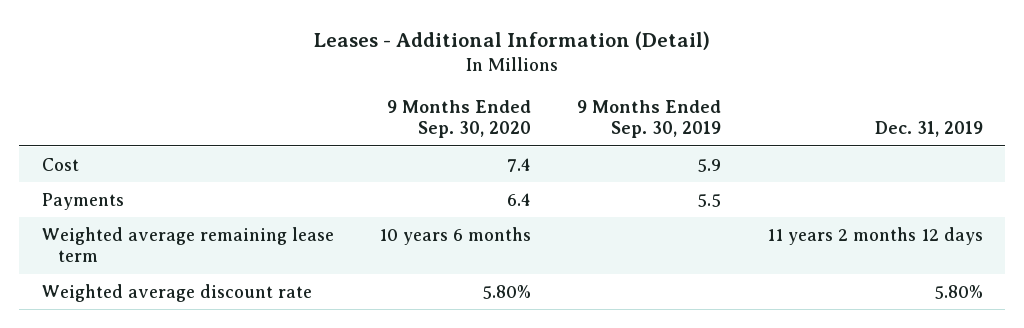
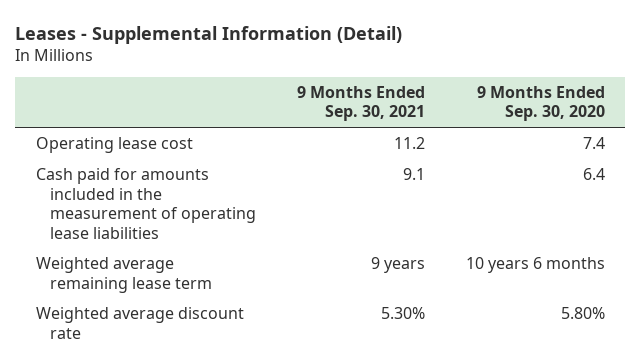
- Leases - Additional Information (Detail)
+ Leases - Supplemental Information (Detail)
- | 9 Months Ended Sep. 30, 2020 | 9 Months Ended Sep. 30, 2019 | Dec. 31, 2019
+ | 9 Months Ended Sep. 30, 2021 | 9 Months Ended Sep. 30, 2020
- Cost | 7.4 | 5.9 |
- Payments | 6.4 | 5.5 |
+ Operating lease cost | 11.2 | 7.4
+ Cash paid for amounts included in the measurement of operating lease liabilities | 9.1 | 6.4

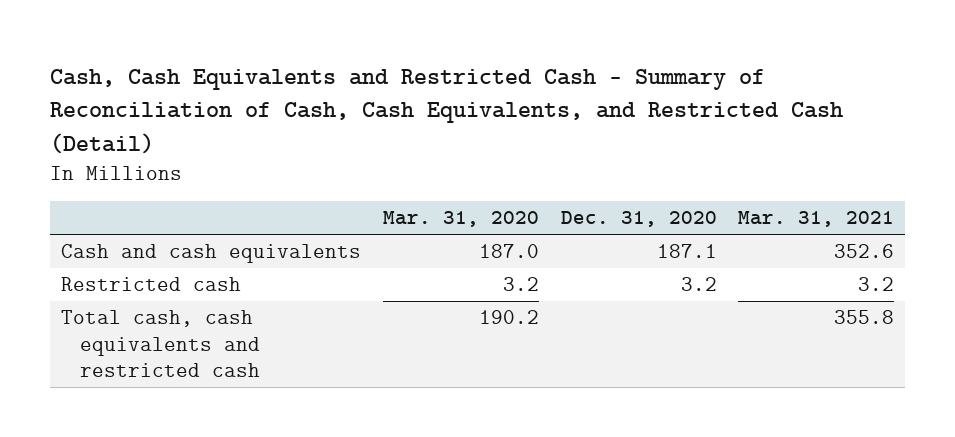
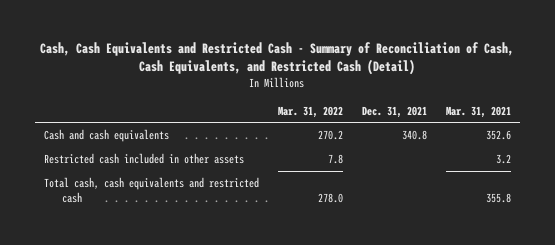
- | Mar. 31, 2020 | Dec. 31, 2020 | Mar. 31, 2021
+ | Mar. 31, 2022 | Dec. 31, 2021 | Mar. 31, 2021
- Restricted cash | 3.2 | 3.2 | 3.2
+ Restricted cash included in other assets | 7.8 | | 3.2

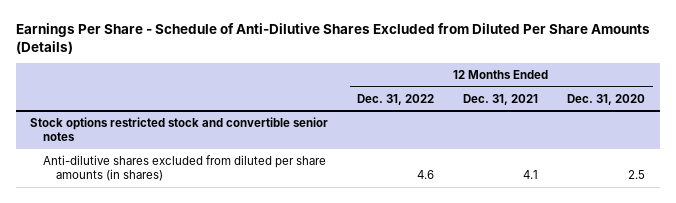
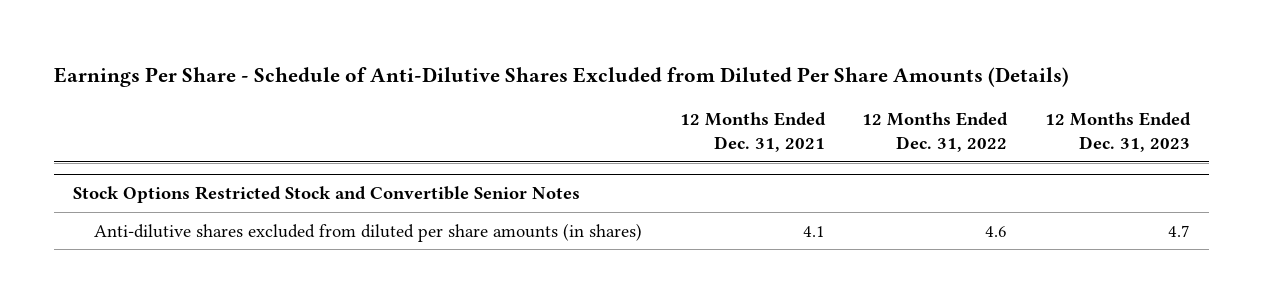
- | 12 Months Ended Dec. 31, 2022 | 12 Months Ended Dec. 31, 2021 | 12 Months Ended Dec. 31, 2020
+ | 12 Months Ended Dec. 31, 2021 | 12 Months Ended Dec. 31, 2022 | 12 Months Ended Dec. 31, 2023
- Stock options restricted stock and convertible senior notes
+ Stock Options Restricted Stock and Convertible Senior Notes

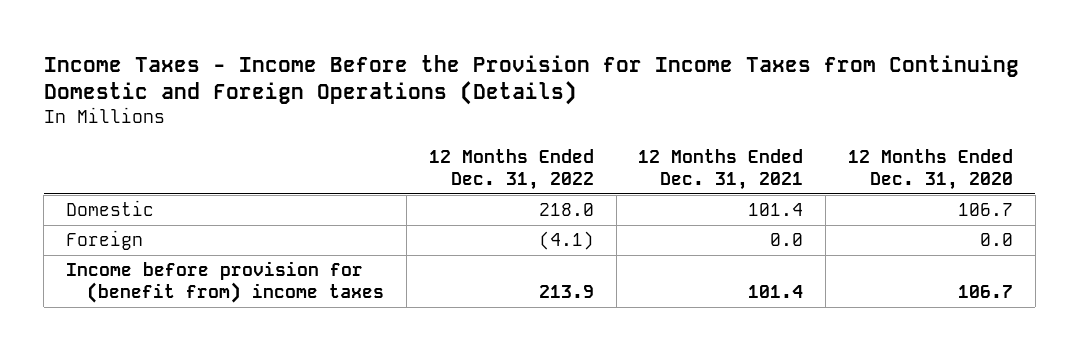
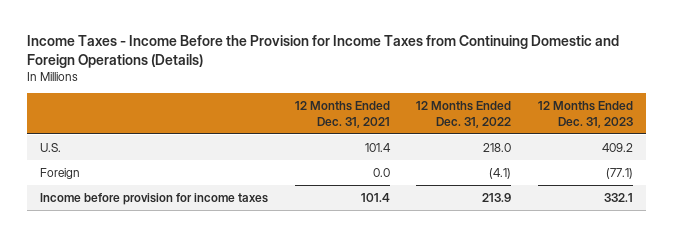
- | 12 Months Ended Dec. 31, 2022 | 12 Months Ended Dec. 31, 2021 | 12 Months Ended Dec. 31, 2020
+ | 12 Months Ended Dec. 31, 2021 | 12 Months Ended Dec. 31, 2022 | 12 Months Ended Dec. 31, 2023
- Domestic | 218.0 | 101.4 | 106.7
+ U.S. | 101.4 | 218.0 | 409.2
- Income before provision for (benefit from) income taxes | 213.9 | 101.4 | 106.7
+ Income before provision for income taxes | 101.4 | 213.9 | 332.1

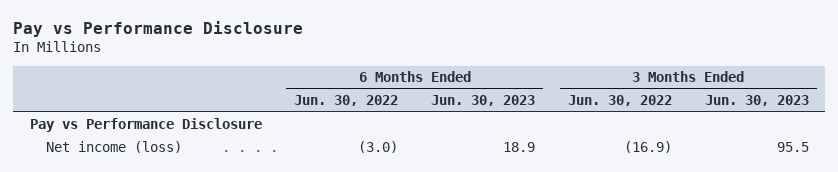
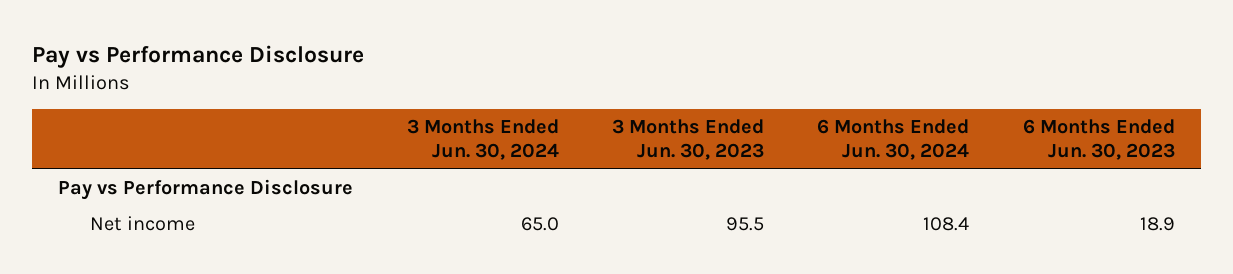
- | 6 Months Ended Jun. 30, 2022 | 6 Months Ended Jun. 30, 2023 | 3 Months Ended Jun. 30, 2022 | 3 Months Ended Jun. 30, 2023
+ | 3 Months Ended Jun. 30, 2024 | 3 Months Ended Jun. 30, 2023 | 6 Months Ended Jun. 30, 2024 | 6 Months Ended Jun. 30, 2023
- Net income (loss) | (3.0) | 18.9 | (16.9) | 95.5
+ Net income | 65.0 | 95.5 | 108.4 | 18.9

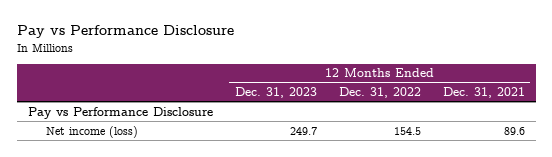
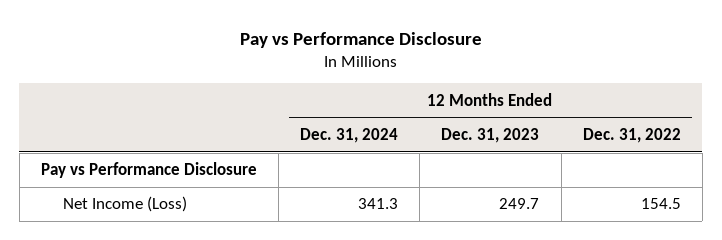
- | 12 Months Ended Dec. 31, 2023 | 12 Months Ended Dec. 31, 2022 | 12 Months Ended Dec. 31, 2021
+ | 12 Months Ended Dec. 31, 2024 | 12 Months Ended Dec. 31, 2023 | 12 Months Ended Dec. 31, 2022
- Net income (loss) | 249.7 | 154.5 | 89.6
+ Net Income (Loss) | 341.3 | 249.7 | 154.5

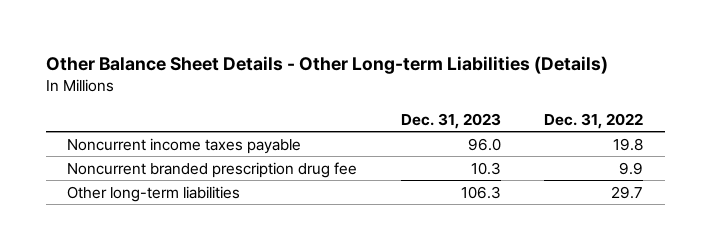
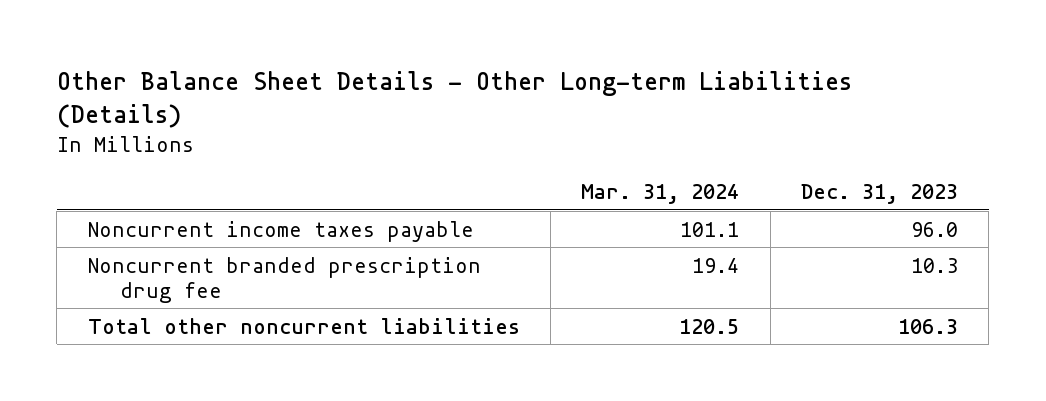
- | Dec. 31, 2023 | Dec. 31, 2022
+ | Mar. 31, 2024 | Dec. 31, 2023
- Other long-term liabilities | 106.3 | 29.7
+ Total other noncurrent liabilities | 120.5 | 106.3

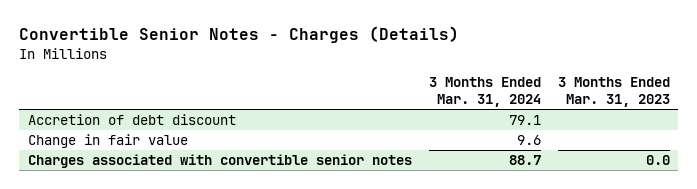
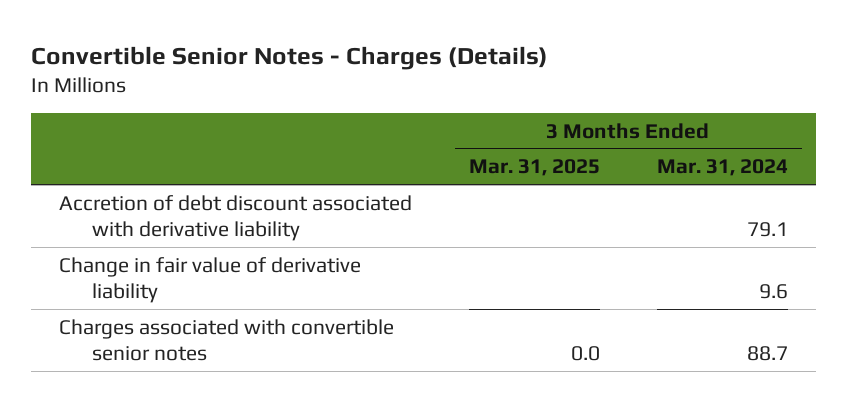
- | 3 Months Ended Mar. 31, 2024 | 3 Months Ended Mar. 31, 2023
+ | 3 Months Ended Mar. 31, 2025 | 3 Months Ended Mar. 31, 2024
- Accretion of debt discount | 79.1 |
- Change in fair value | 9.6 |
+ Accretion of debt discount associated with derivative liability | | 79.1
+ Change in fair value of derivative liability | | 9.6

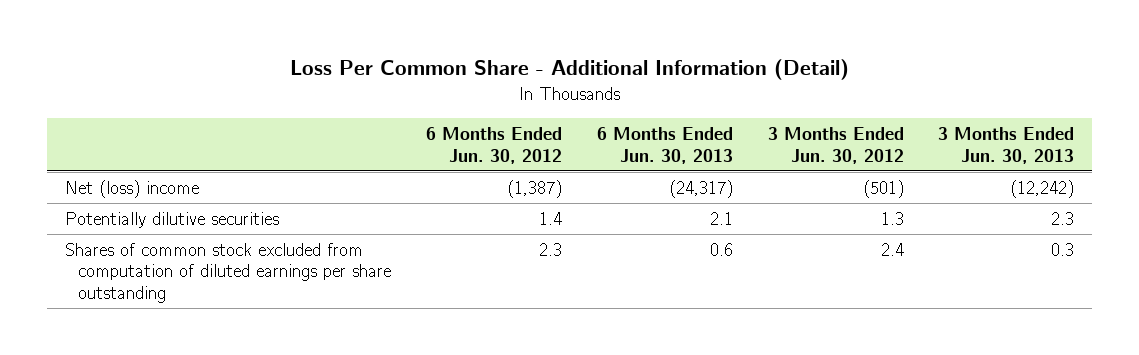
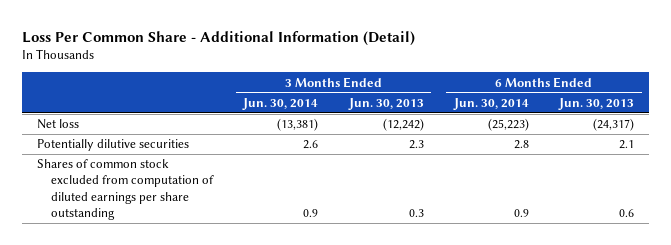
- | 6 Months Ended Jun. 30, 2012 | 6 Months Ended Jun. 30, 2013 | 3 Months Ended Jun. 30, 2012 | 3 Months Ended Jun. 30, 2013
+ | 3 Months Ended Jun. 30, 2014 | 3 Months Ended Jun. 30, 2013 | 6 Months Ended Jun. 30, 2014 | 6 Months Ended Jun. 30, 2013
- Net (loss) income | (1,387) | (24,317) | (501) | (12,242)
+ Net loss | (13,381) | (12,242) | (25,223) | (24,317)

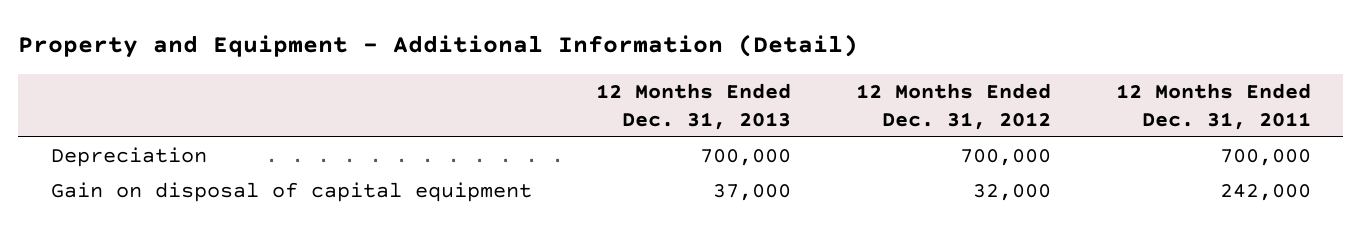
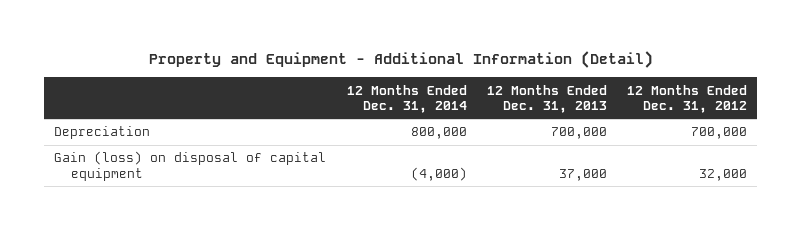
- | 12 Months Ended Dec. 31, 2013 | 12 Months Ended Dec. 31, 2012 | 12 Months Ended Dec. 31, 2011
+ | 12 Months Ended Dec. 31, 2014 | 12 Months Ended Dec. 31, 2013 | 12 Months Ended Dec. 31, 2012
- Gain on disposal of capital equipment | 37,000 | 32,000 | 242,000
+ Gain (loss) on disposal of capital equipment | (4,000) | 37,000 | 32,000

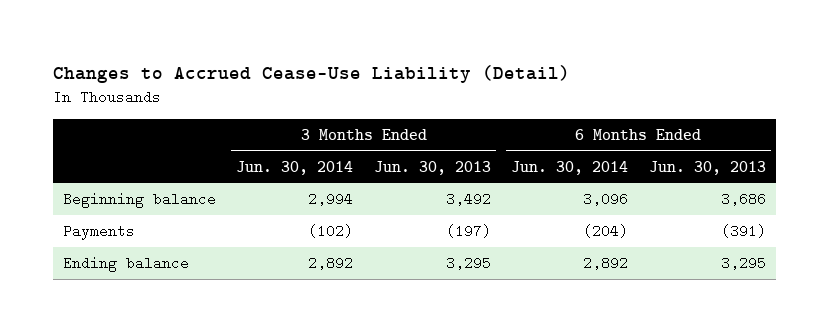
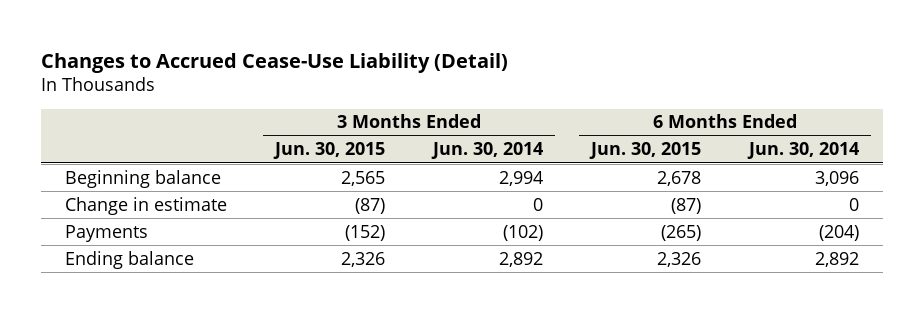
- | 3 Months Ended Jun. 30, 2014 | 3 Months Ended Jun. 30, 2013 | 6 Months Ended Jun. 30, 2014 | 6 Months Ended Jun. 30, 2013
+ | 3 Months Ended Jun. 30, 2015 | 3 Months Ended Jun. 30, 2014 | 6 Months Ended Jun. 30, 2015 | 6 Months Ended Jun. 30, 2014
+ Change in estimate | (87) | 0 | (87) | 0

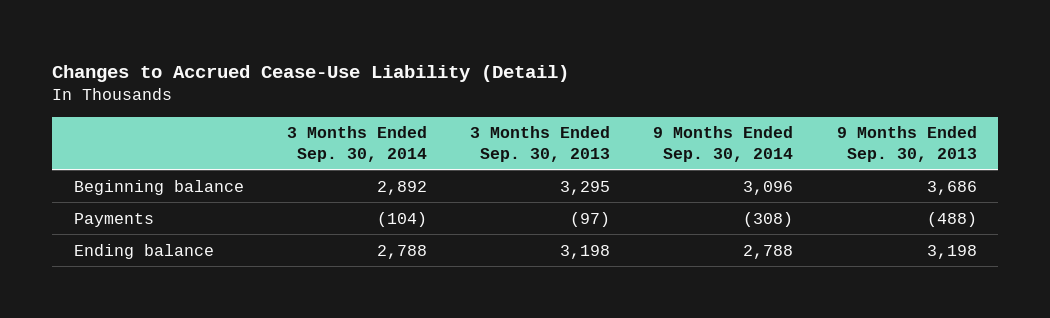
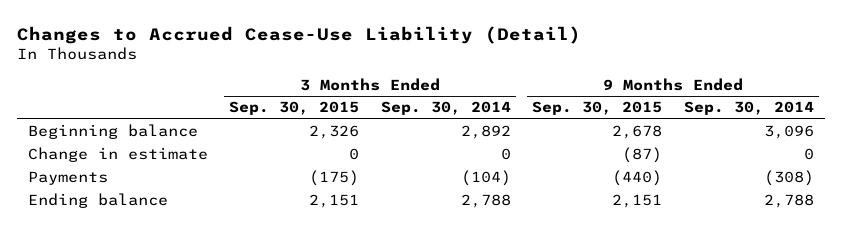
- | 3 Months Ended Sep. 30, 2014 | 3 Months Ended Sep. 30, 2013 | 9 Months Ended Sep. 30, 2014 | 9 Months Ended Sep. 30, 2013
+ | 3 Months Ended Sep. 30, 2015 | 3 Months Ended Sep. 30, 2014 | 9 Months Ended Sep. 30, 2015 | 9 Months Ended Sep. 30, 2014
+ Change in estimate | 0 | 0 | (87) | 0

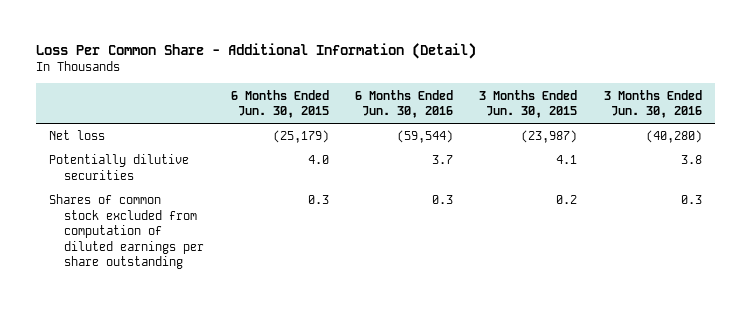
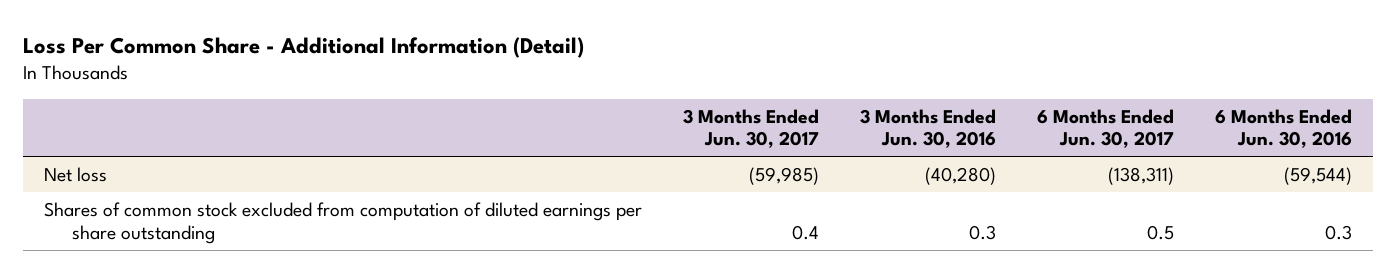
- | 6 Months Ended Jun. 30, 2015 | 6 Months Ended Jun. 30, 2016 | 3 Months Ended Jun. 30, 2015 | 3 Months Ended Jun. 30, 2016
+ | 3 Months Ended Jun. 30, 2017 | 3 Months Ended Jun. 30, 2016 | 6 Months Ended Jun. 30, 2017 | 6 Months Ended Jun. 30, 2016
- Potentially dilutive securities | 4.0 | 3.7 | 4.1 | 3.8

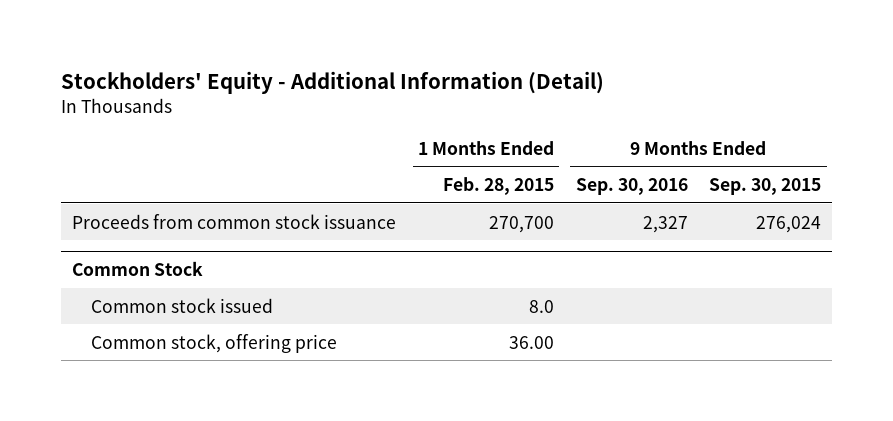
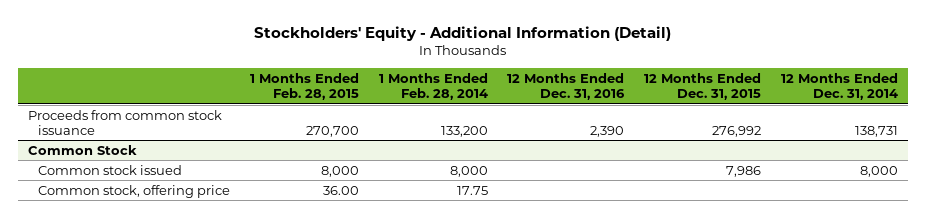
- | 1 Months Ended Feb. 28, 2015 | 9 Months Ended Sep. 30, 2016 | 9 Months Ended Sep. 30, 2015
+ | 1 Months Ended Feb. 28, 2015 | 1 Months Ended Feb. 28, 2014 | 12 Months Ended Dec. 31, 2016 | 12 Months Ended Dec. 31, 2015 | 12 Months Ended Dec. 31, 2014
@ Common Stock
- Common stock issued | 8.0 | |
+ Common stock issued | 8,000 | 8,000 | | 7,986 | 8,000

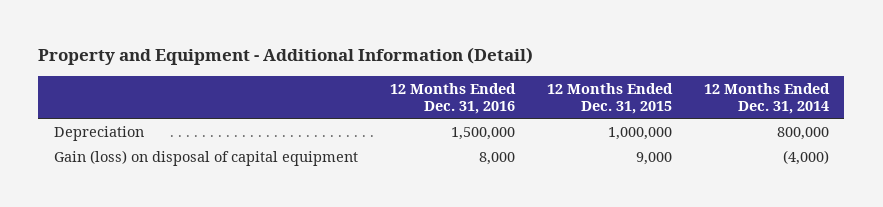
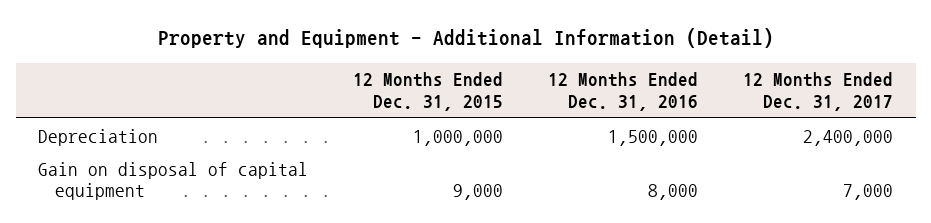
- | 12 Months Ended Dec. 31, 2016 | 12 Months Ended Dec. 31, 2015 | 12 Months Ended Dec. 31, 2014
+ | 12 Months Ended Dec. 31, 2015 | 12 Months Ended Dec. 31, 2016 | 12 Months Ended Dec. 31, 2017
- Gain (loss) on disposal of capital equipment | 8,000 | 9,000 | (4,000)
+ Gain on disposal of capital equipment | 9,000 | 8,000 | 7,000

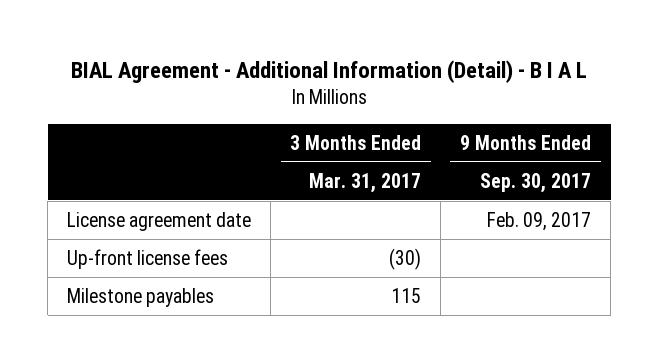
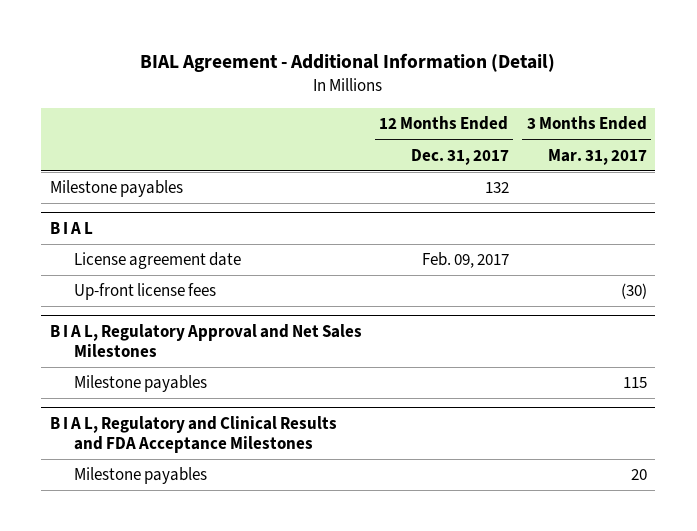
- BIAL Agreement - Additional Information (Detail) - B I A L
+ BIAL Agreement - Additional Information (Detail)
- | 3 Months Ended Mar. 31, 2017 | 9 Months Ended Sep. 30, 2017
+ | 12 Months Ended Dec. 31, 2017 | 3 Months Ended Mar. 31, 2017
+ Milestone payables | 132 |
+ B I A L
+ B I A L, Regulatory Approval and Net Sales Milestones
+ B I A L, Regulatory and Clinical Results and FDA Acceptance Milestones
+ Milestone payables | | 20

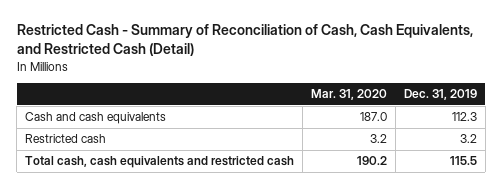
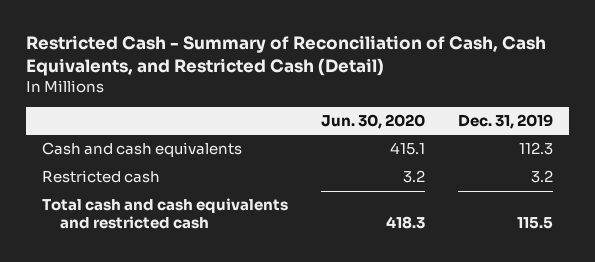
- | Mar. 31, 2020 | Dec. 31, 2019
+ | Jun. 30, 2020 | Dec. 31, 2019
- Total cash, cash equivalents and restricted cash | 190.2 | 115.5
+ Total cash and cash equivalents and restricted cash | 418.3 | 115.5

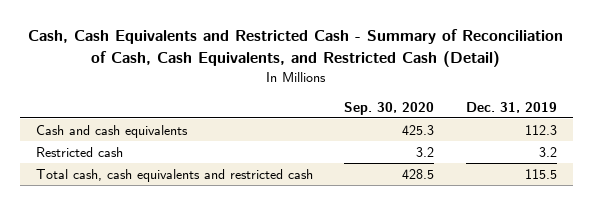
- Restricted Cash - Summary of Reconciliation of Cash, Cash Equivalents, and Restricted Cash (Detail)
+ Cash, Cash Equivalents and Restricted Cash - Summary of Reconciliation of Cash, Cash Equivalents, and Restricted Cash (Detail)
- | Jun. 30, 2020 | Dec. 31, 2019
+ | Sep. 30, 2020 | Dec. 31, 2019
- Total cash and cash equivalents and restricted cash | 418.3 | 115.5
+ Total cash, cash equivalents and restricted cash | 428.5 | 115.5

